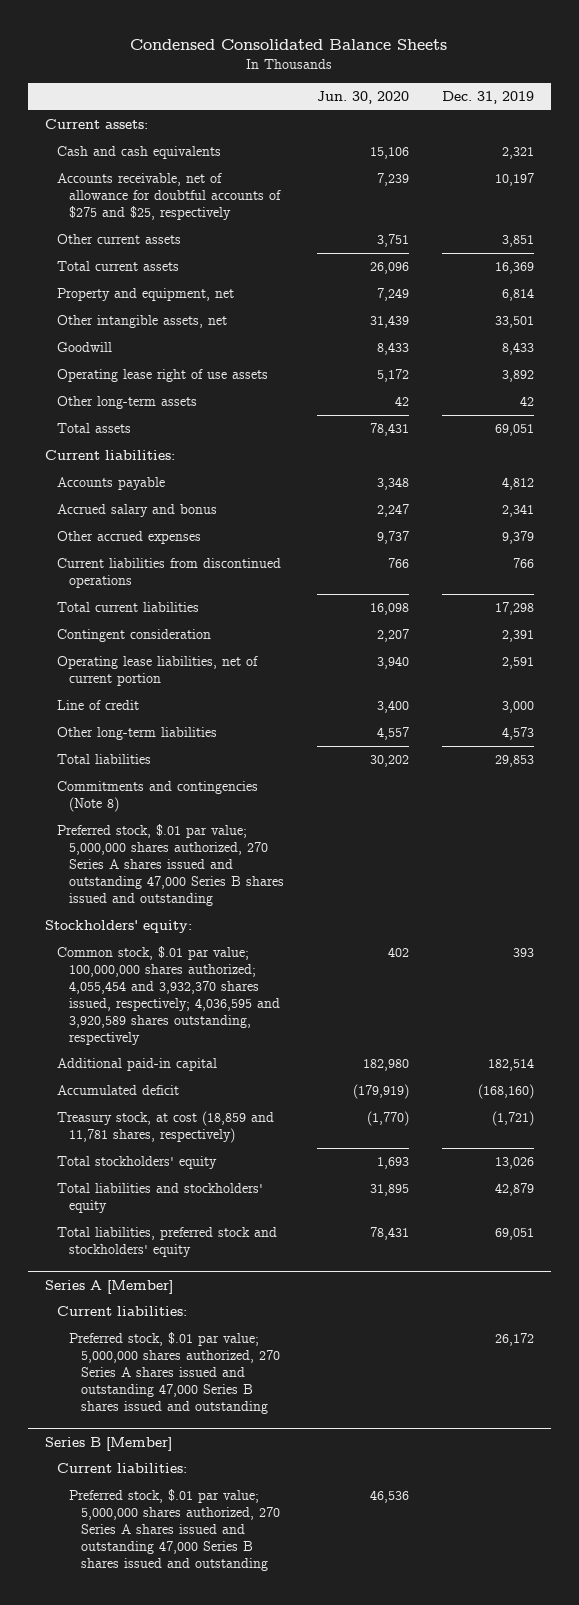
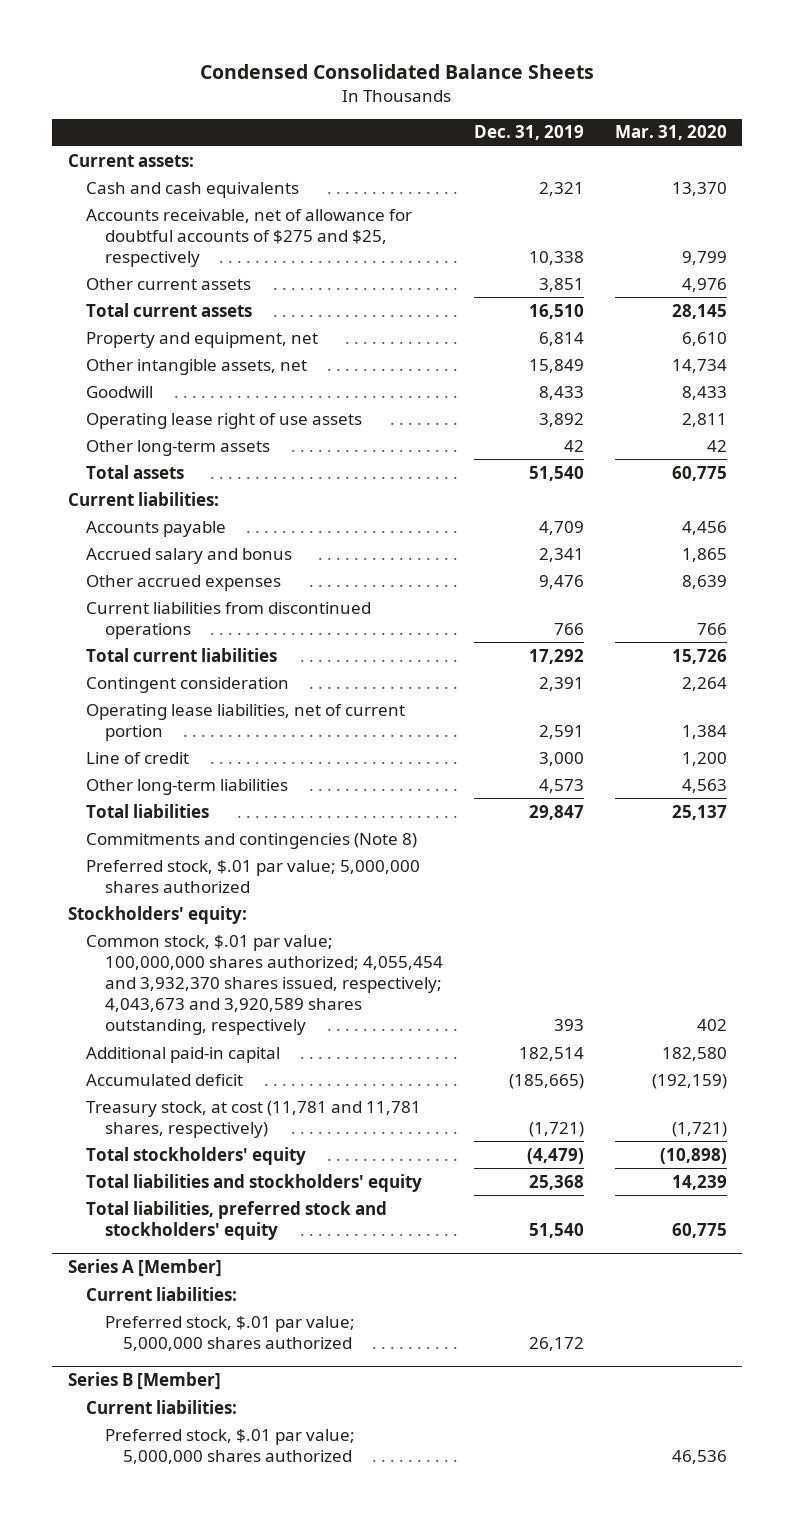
- | Jun. 30, 2020 | Dec. 31, 2019
+ | Dec. 31, 2019 | Mar. 31, 2020
- Accounts receivable, net of allowance for doubtful accounts of $275 and $25, respectively | 7,239 | 10,197
+ Accounts receivable, net of allowance for doubtful accounts of $275 and $25, respectively | 10,338 | 9,799
- Total current assets | 26,096 | 16,369
+ Total current assets | 16,510 | 28,145
- Other intangible assets, net | 31,439 | 33,501
+ Other intangible assets, net | 15,849 | 14,734
- Total assets | 78,431 | 69,051
+ Total assets | 51,540 | 60,775
- Accounts payable | 3,348 | 4,812
+ Accounts payable | 4,709 | 4,456
- Other accrued expenses | 9,737 | 9,379
+ Other accrued expenses | 9,476 | 8,639
- Total current liabilities | 16,098 | 17,298
+ Total current liabilities | 17,292 | 15,726
- Total liabilities | 30,202 | 29,853
+ Total liabilities | 29,847 | 25,137
- Preferred stock, $.01 par value; 5,000,000 shares authorized, 270 Series A shares issued and outstanding 47,000 Series B shares issued and outstanding
+ Preferred stock, $.01 par value; 5,000,000 shares authorized
- Common stock, $.01 par value; 100,000,000 shares authorized; 4,055,454 and 3,932,370 shares issued, respectively; 4,036,595 and 3,920,589 shares outstanding, respectively | 402 | 393
+ Common stock, $.01 par value; 100,000,000 shares authorized; 4,055,454 and 3,932,370 shares issued, respectively; 4,043,673 and 3,920,589 shares outstanding, respectively | 393 | 402
- Accumulated deficit | (179,919) | (168,160)
- Treasury stock, at cost (18,859 and 11,781 shares, respectively) | (1,770) | (1,721)
- Total stockholders' equity | 1,693 | 13,026
- Total liabilities and stockholders' equity | 31,895 | 42,879
- Total liabilities, preferred stock and stockholders' equity | 78,431 | 69,051
+ Accumulated deficit | (185,665) | (192,159)
+ Treasury stock, at cost (11,781 and 11,781 shares, respectively) | (1,721) | (1,721)
+ Total stockholders' equity | (4,479) | (10,898)
+ Total liabilities and stockholders' equity | 25,368 | 14,239
+ Total liabilities, preferred stock and stockholders' equity | 51,540 | 60,775
@ Series A [Member]
- Preferred stock, $.01 par value; 5,000,000 shares authorized, 270 Series A shares issued and outstanding 47,000 Series B shares issued and outstanding | | 26,172
+ Preferred stock, $.01 par value; 5,000,000 shares authorized | 26,172 |
@ Series B [Member]
- Preferred stock, $.01 par value; 5,000,000 shares authorized, 270 Series A shares issued and outstanding 47,000 Series B shares issued and outstanding | 46,536 |
+ Preferred stock, $.01 par value; 5,000,000 shares authorized | | 46,536

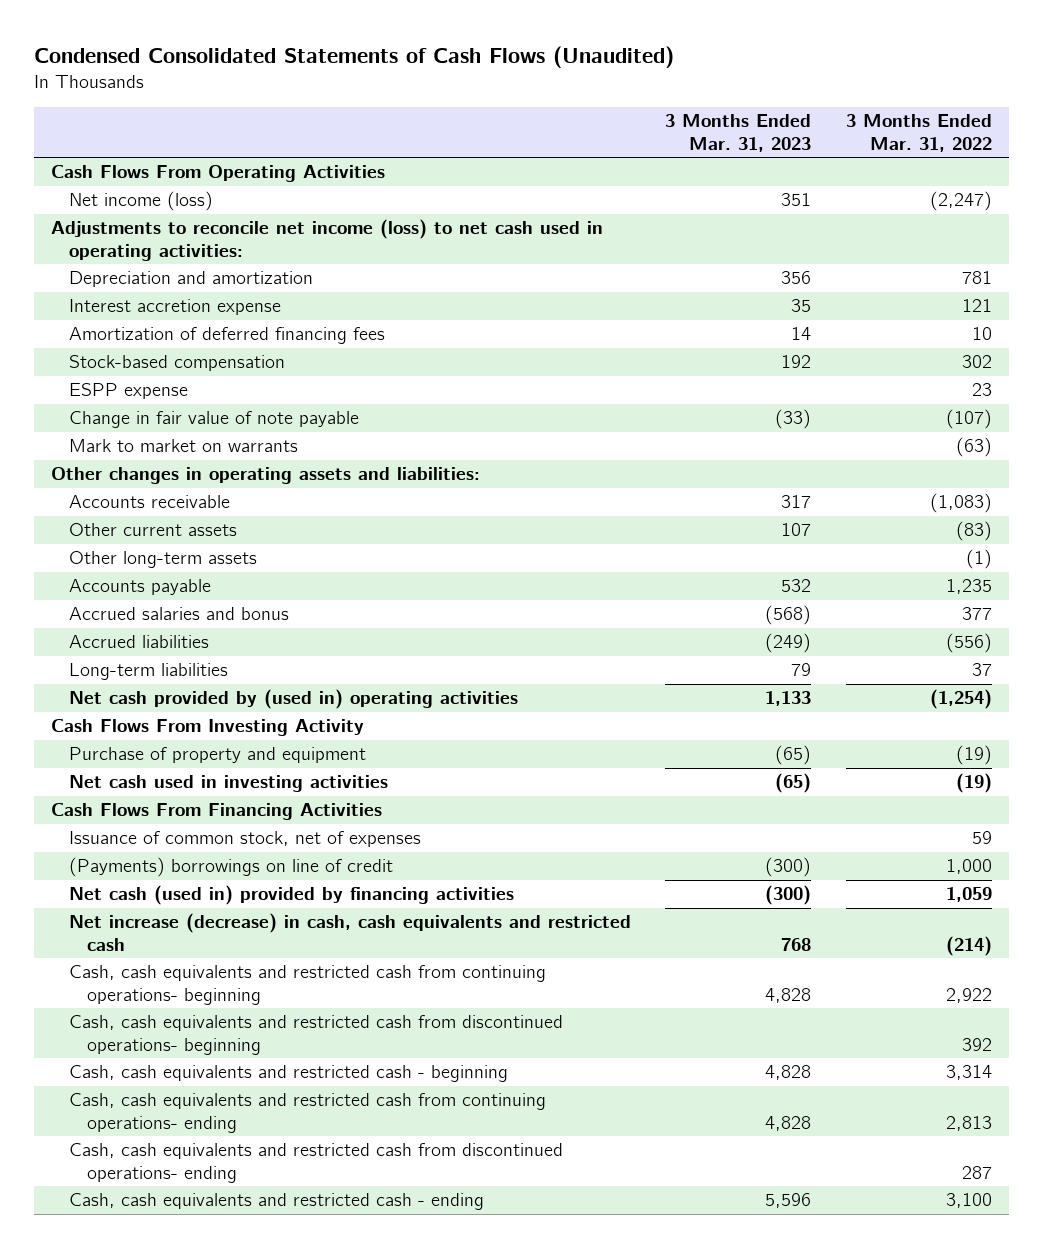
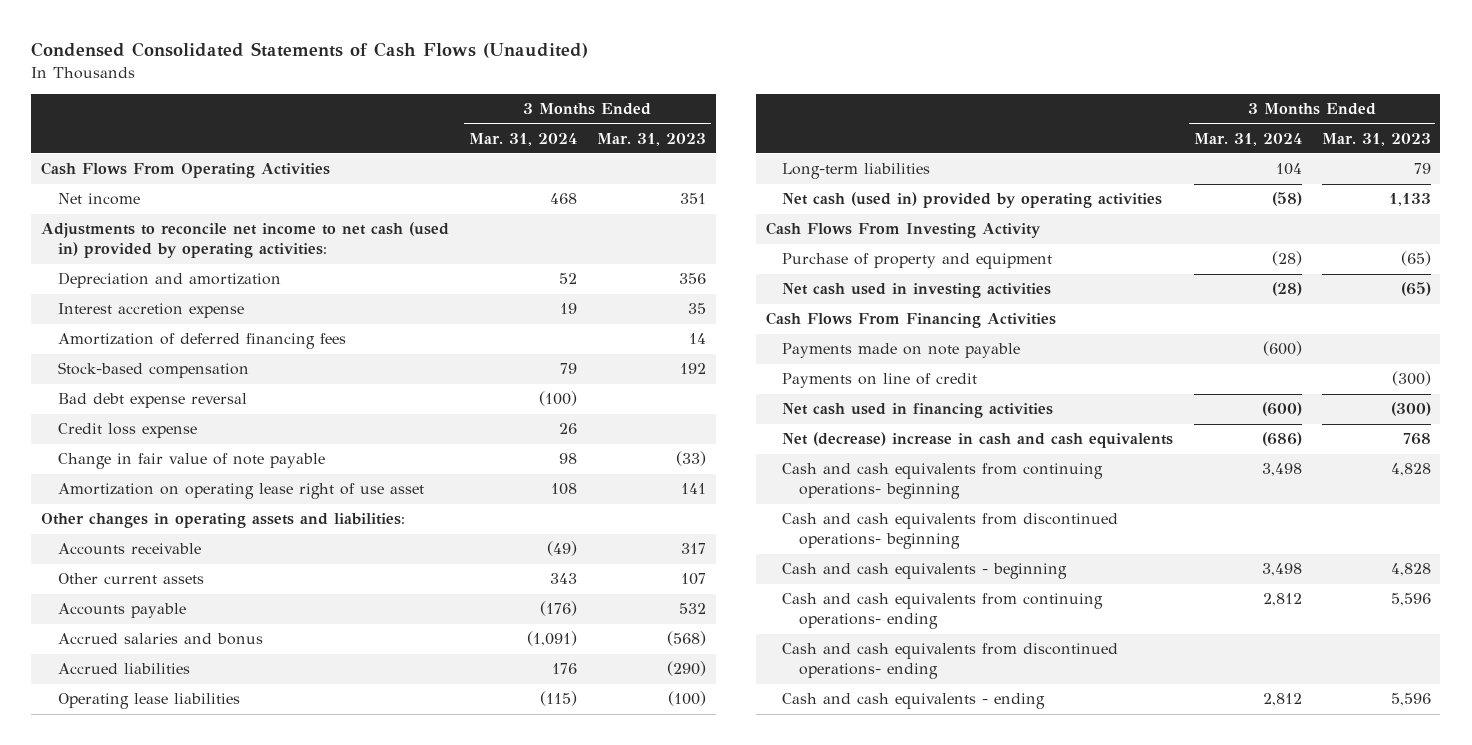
- | 3 Months Ended Mar. 31, 2023 | 3 Months Ended Mar. 31, 2022
+ | 3 Months Ended Mar. 31, 2024 | 3 Months Ended Mar. 31, 2023
- Net income (loss) | 351 | (2,247)
- Adjustments to reconcile net income (loss) to net cash used in operating activities:
+ Net income | 468 | 351
+ Adjustments to reconcile net income to net cash (used in) provided by operating activities:
- ESPP expense | | 23
+ Bad debt expense reversal | (100) |
+ Credit loss expense | 26 |
- Mark to market on warrants | | (63)
+ Amortization on operating lease right of use asset | 108 | 141
- Other long-term assets | | (1)
- Accrued liabilities | (249) | (556)
+ Accrued liabilities | 176 | (290)
+ Operating lease liabilities | (115) | (100)
- Net cash provided by (used in) operating activities | 1,133 | (1,254)
+ Net cash (used in) provided by operating activities | (58) | 1,133
- Issuance of common stock, net of expenses | | 59
- (Payments) borrowings on line of credit | (300) | 1,000
- Net cash (used in) provided by financing activities | (300) | 1,059
- Net increase (decrease) in cash, cash equivalents and restricted cash | 768 | (214)
- Cash, cash equivalents and restricted cash from continuing operations- beginning | 4,828 | 2,922
- Cash, cash equivalents and restricted cash from discontinued operations- beginning | | 392
- Cash, cash equivalents and restricted cash - beginning | 4,828 | 3,314
- Cash, cash equivalents and restricted cash from continuing operations- ending | 4,828 | 2,813
- Cash, cash equivalents and restricted cash from discontinued operations- ending | | 287
- Cash, cash equivalents and restricted cash - ending | 5,596 | 3,100
+ Payments made on note payable | (600) |
+ Payments on line of credit | | (300)
+ Net cash used in financing activities | (600) | (300)
+ Net (decrease) increase in cash and cash equivalents | (686) | 768
+ Cash and cash equivalents from continuing operations- beginning | 3,498 | 4,828
+ Cash and cash equivalents from discontinued operations- beginning
+ Cash and cash equivalents - beginning | 3,498 | 4,828
+ Cash and cash equivalents from continuing operations- ending | 2,812 | 5,596
+ Cash and cash equivalents from discontinued operations- ending
+ Cash and cash equivalents - ending | 2,812 | 5,596

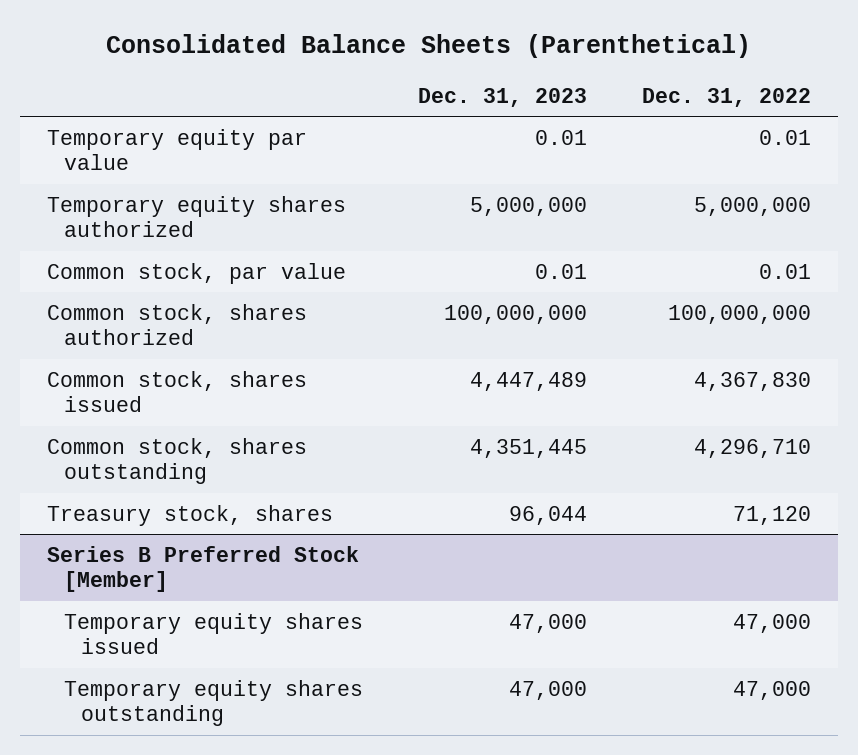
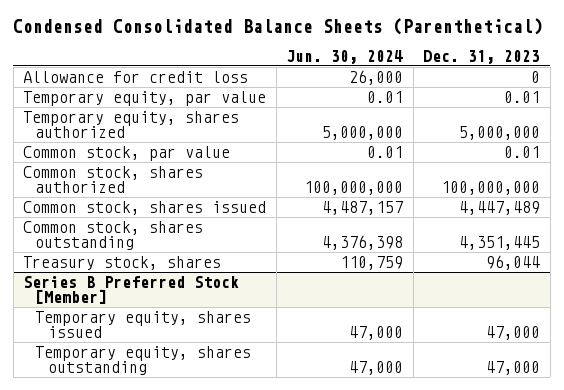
- Consolidated Balance Sheets (Parenthetical)
+ Condensed Consolidated Balance Sheets (Parenthetical)
- | Dec. 31, 2023 | Dec. 31, 2022
+ | Jun. 30, 2024 | Dec. 31, 2023
- Temporary equity par value | 0.01 | 0.01
- Temporary equity shares authorized | 5,000,000 | 5,000,000
+ Allowance for credit loss | 26,000 | 0
+ Temporary equity, par value | 0.01 | 0.01
+ Temporary equity, shares authorized | 5,000,000 | 5,000,000
@ Series B Preferred Stock [Member]
- Temporary equity shares issued | 47,000 | 47,000
- Temporary equity shares outstanding | 47,000 | 47,000
+ Temporary equity, shares issued | 47,000 | 47,000
+ Temporary equity, shares outstanding | 47,000 | 47,000

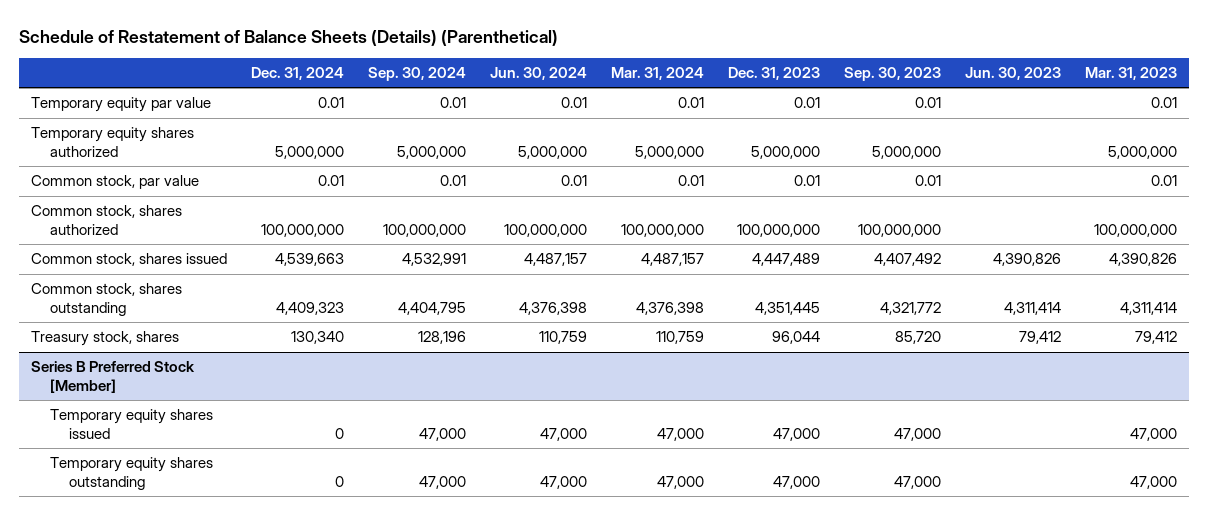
- Condensed Consolidated Balance Sheets (Parenthetical)
+ Schedule of Restatement of Balance Sheets (Details) (Parenthetical)
- | Jun. 30, 2024 | Dec. 31, 2023
+ | Dec. 31, 2024 | Sep. 30, 2024 | Jun. 30, 2024 | Mar. 31, 2024 | Dec. 31, 2023 | Sep. 30, 2023 | Jun. 30, 2023 | Mar. 31, 2023
- Allowance for credit loss | 26,000 | 0
- Temporary equity, par value | 0.01 | 0.01
- Temporary equity, shares authorized | 5,000,000 | 5,000,000
+ Temporary equity par value | 0.01 | 0.01 | 0.01 | 0.01 | 0.01 | 0.01 | | 0.01
+ Temporary equity shares authorized | 5,000,000 | 5,000,000 | 5,000,000 | 5,000,000 | 5,000,000 | 5,000,000 | | 5,000,000
@ Series B Preferred Stock [Member]
- Temporary equity, shares issued | 47,000 | 47,000
- Temporary equity, shares outstanding | 47,000 | 47,000
+ Temporary equity shares issued | 0 | 47,000 | 47,000 | 47,000 | 47,000 | 47,000 | | 47,000
+ Temporary equity shares outstanding | 0 | 47,000 | 47,000 | 47,000 | 47,000 | 47,000 | | 47,000

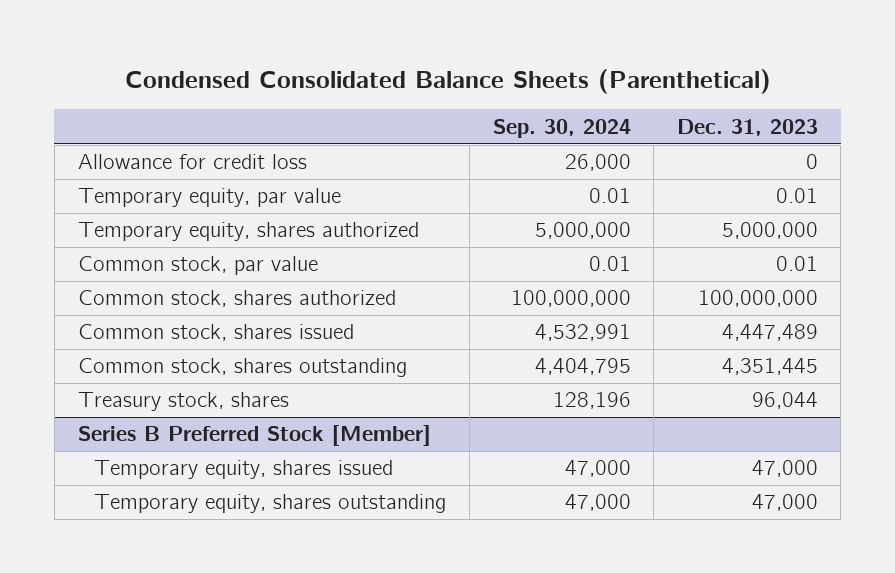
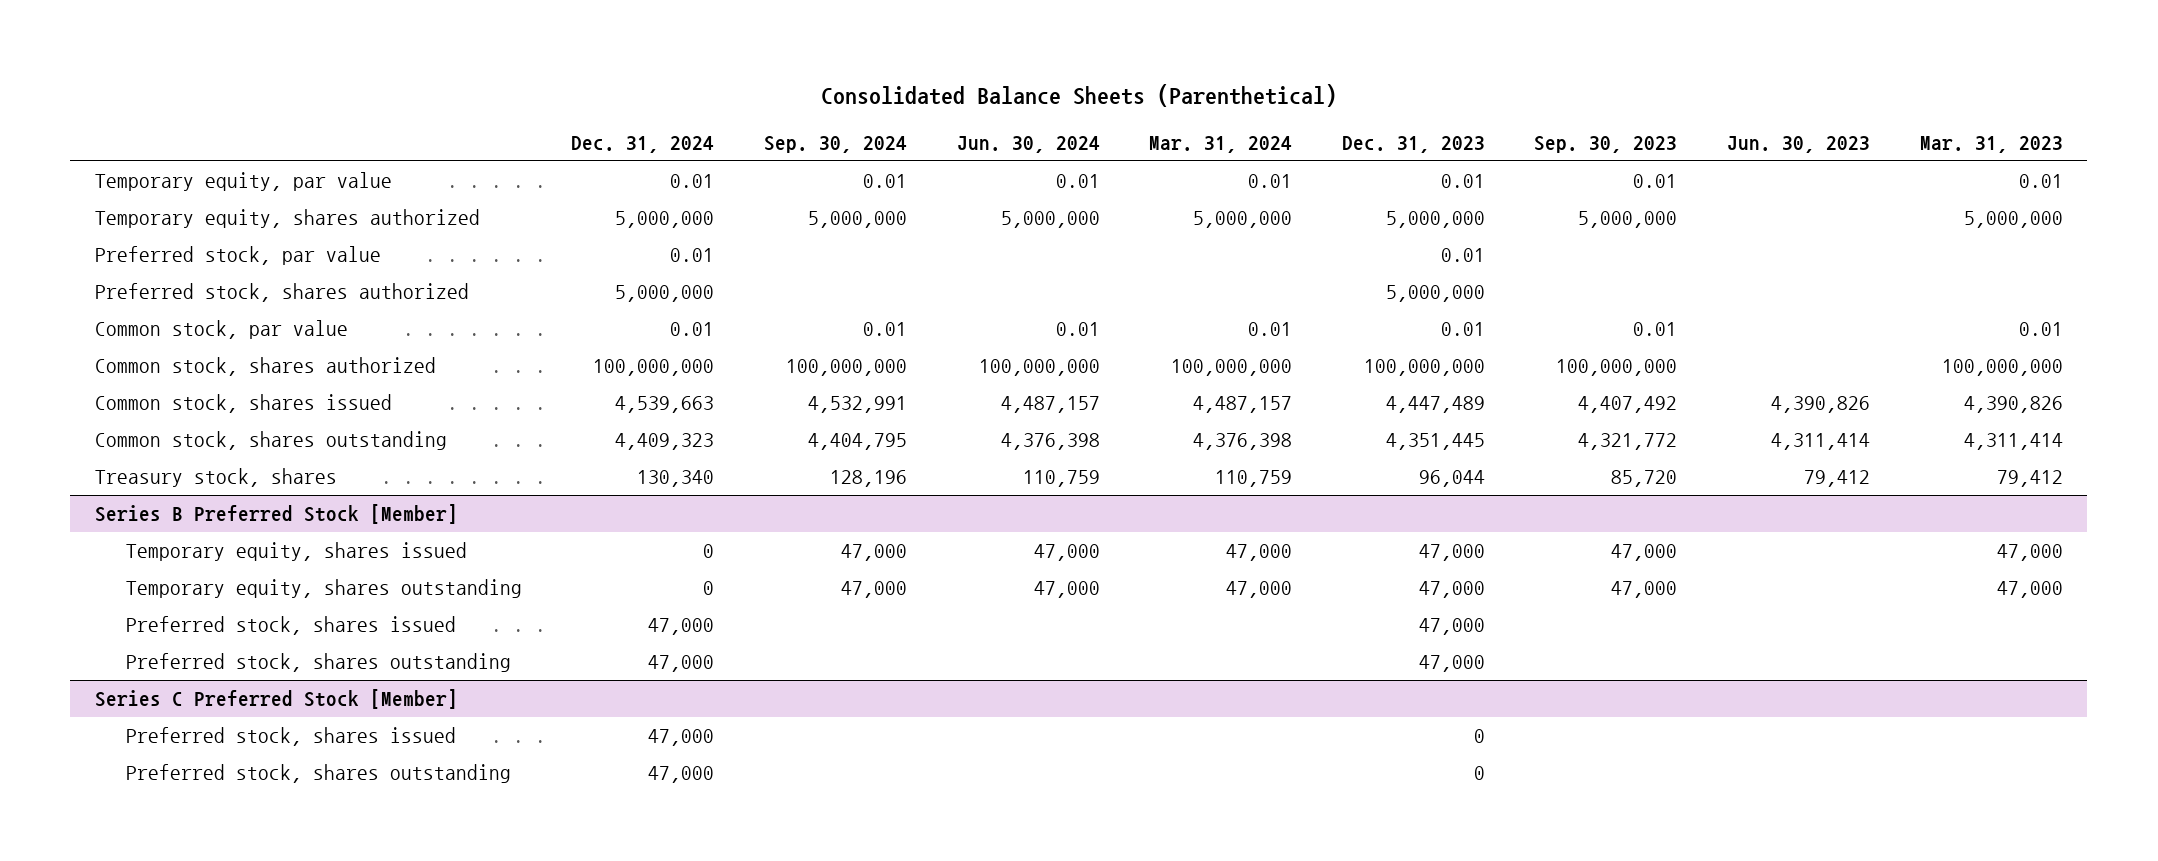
- Condensed Consolidated Balance Sheets (Parenthetical)
+ Consolidated Balance Sheets (Parenthetical)
- | Sep. 30, 2024 | Dec. 31, 2023
+ | Dec. 31, 2024 | Sep. 30, 2024 | Jun. 30, 2024 | Mar. 31, 2024 | Dec. 31, 2023 | Sep. 30, 2023 | Jun. 30, 2023 | Mar. 31, 2023
- Allowance for credit loss | 26,000 | 0
+ Preferred stock, par value | 0.01 | | | | 0.01 | | |
+ Preferred stock, shares authorized | 5,000,000 | | | | 5,000,000 | | |
@ Series B Preferred Stock [Member]
+ Preferred stock, shares issued | 47,000 | | | | 47,000 | | |
+ Preferred stock, shares outstanding | 47,000 | | | | 47,000 | | |
+ Series C Preferred Stock [Member]
+ Preferred stock, shares issued | 47,000 | | | | 0 | | |
+ Preferred stock, shares outstanding | 47,000 | | | | 0 | | |

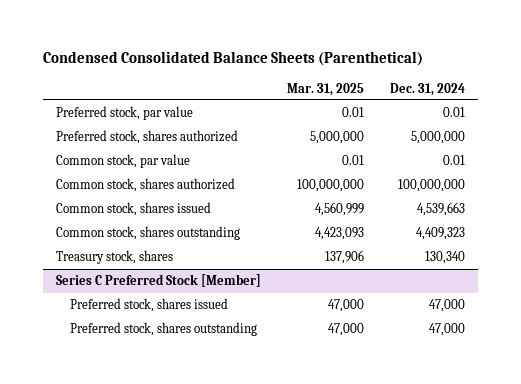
- Consolidated Balance Sheets (Parenthetical)
+ Condensed Consolidated Balance Sheets (Parenthetical)
- | Dec. 31, 2024 | Sep. 30, 2024 | Jun. 30, 2024 | Mar. 31, 2024 | Dec. 31, 2023 | Sep. 30, 2023 | Jun. 30, 2023 | Mar. 31, 2023
+ | Mar. 31, 2025 | Dec. 31, 2024
- Temporary equity, par value | 0.01 | 0.01 | 0.01 | 0.01 | 0.01 | 0.01 | | 0.01
- Temporary equity, shares authorized | 5,000,000 | 5,000,000 | 5,000,000 | 5,000,000 | 5,000,000 | 5,000,000 | | 5,000,000
- Series B Preferred Stock [Member]
- Temporary equity, shares issued | 0 | 47,000 | 47,000 | 47,000 | 47,000 | 47,000 | | 47,000
- Temporary equity, shares outstanding | 0 | 47,000 | 47,000 | 47,000 | 47,000 | 47,000 | | 47,000
- Preferred stock, shares issued | 47,000 | | | | 47,000 | | |
- Preferred stock, shares outstanding | 47,000 | | | | 47,000 | | |

